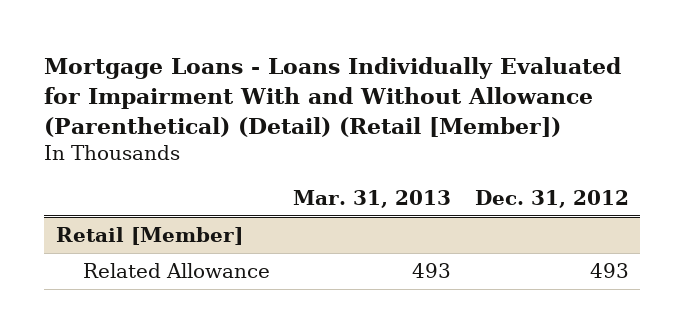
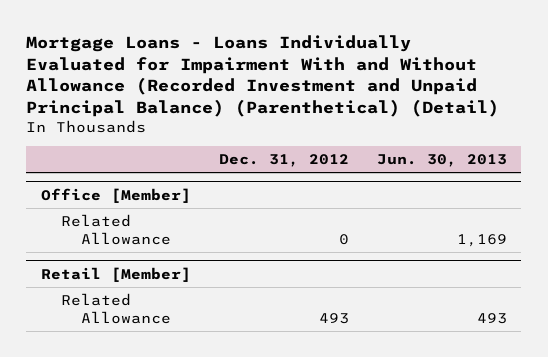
- Mortgage Loans - Loans Individually Evaluated for Impairment With and Without Allowance (Parenthetical) (Detail) (Retail [Member])
+ Mortgage Loans - Loans Individually Evaluated for Impairment With and Without Allowance (Recorded Investment and Unpaid Principal Balance) (Parenthetical) (Detail)
- | Mar. 31, 2013 | Dec. 31, 2012
+ | Dec. 31, 2012 | Jun. 30, 2013
+ Office [Member]
+ Related Allowance | 0 | 1,169

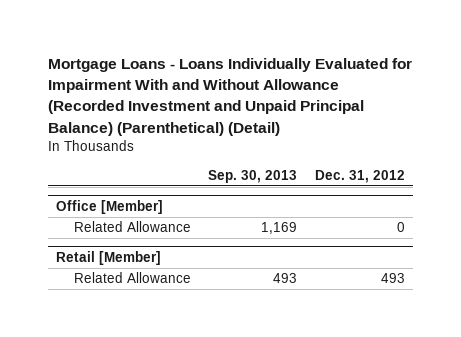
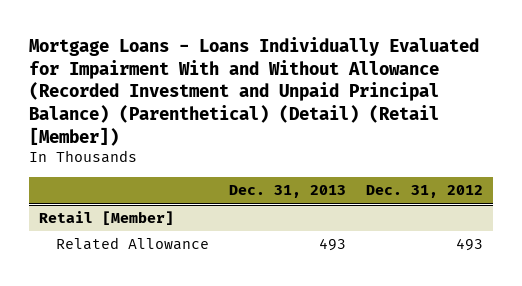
- Mortgage Loans - Loans Individually Evaluated for Impairment With and Without Allowance (Recorded Investment and Unpaid Principal Balance) (Parenthetical) (Detail)
+ Mortgage Loans - Loans Individually Evaluated for Impairment With and Without Allowance (Recorded Investment and Unpaid Principal Balance) (Parenthetical) (Detail) (Retail [Member])
- | Sep. 30, 2013 | Dec. 31, 2012
+ | Dec. 31, 2013 | Dec. 31, 2012
- Office [Member]
- Related Allowance | 1,169 | 0

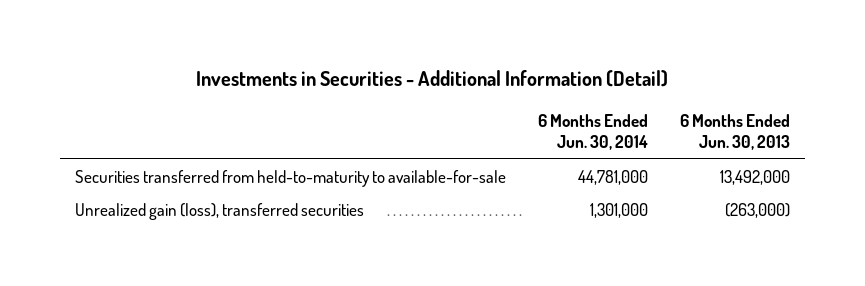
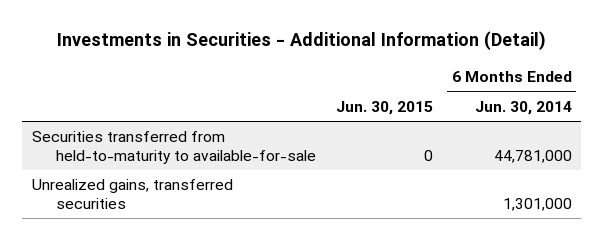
- | 6 Months Ended Jun. 30, 2014 | 6 Months Ended Jun. 30, 2013
+ | Jun. 30, 2015 | 6 Months Ended Jun. 30, 2014
- Unrealized gain (loss), transferred securities | 1,301,000 | (263,000)
+ Unrealized gains, transferred securities | | 1,301,000

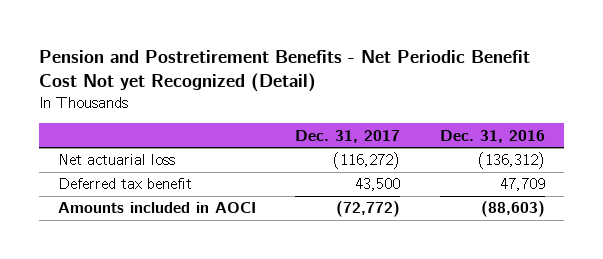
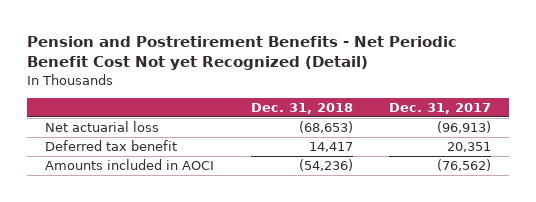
- | Dec. 31, 2017 | Dec. 31, 2016
+ | Dec. 31, 2018 | Dec. 31, 2017
- Net actuarial loss | (116,272) | (136,312)
- Deferred tax benefit | 43,500 | 47,709
- Amounts included in AOCI | (72,772) | (88,603)
+ Net actuarial loss | (68,653) | (96,913)
+ Deferred tax benefit | 14,417 | 20,351
+ Amounts included in AOCI | (54,236) | (76,562)

